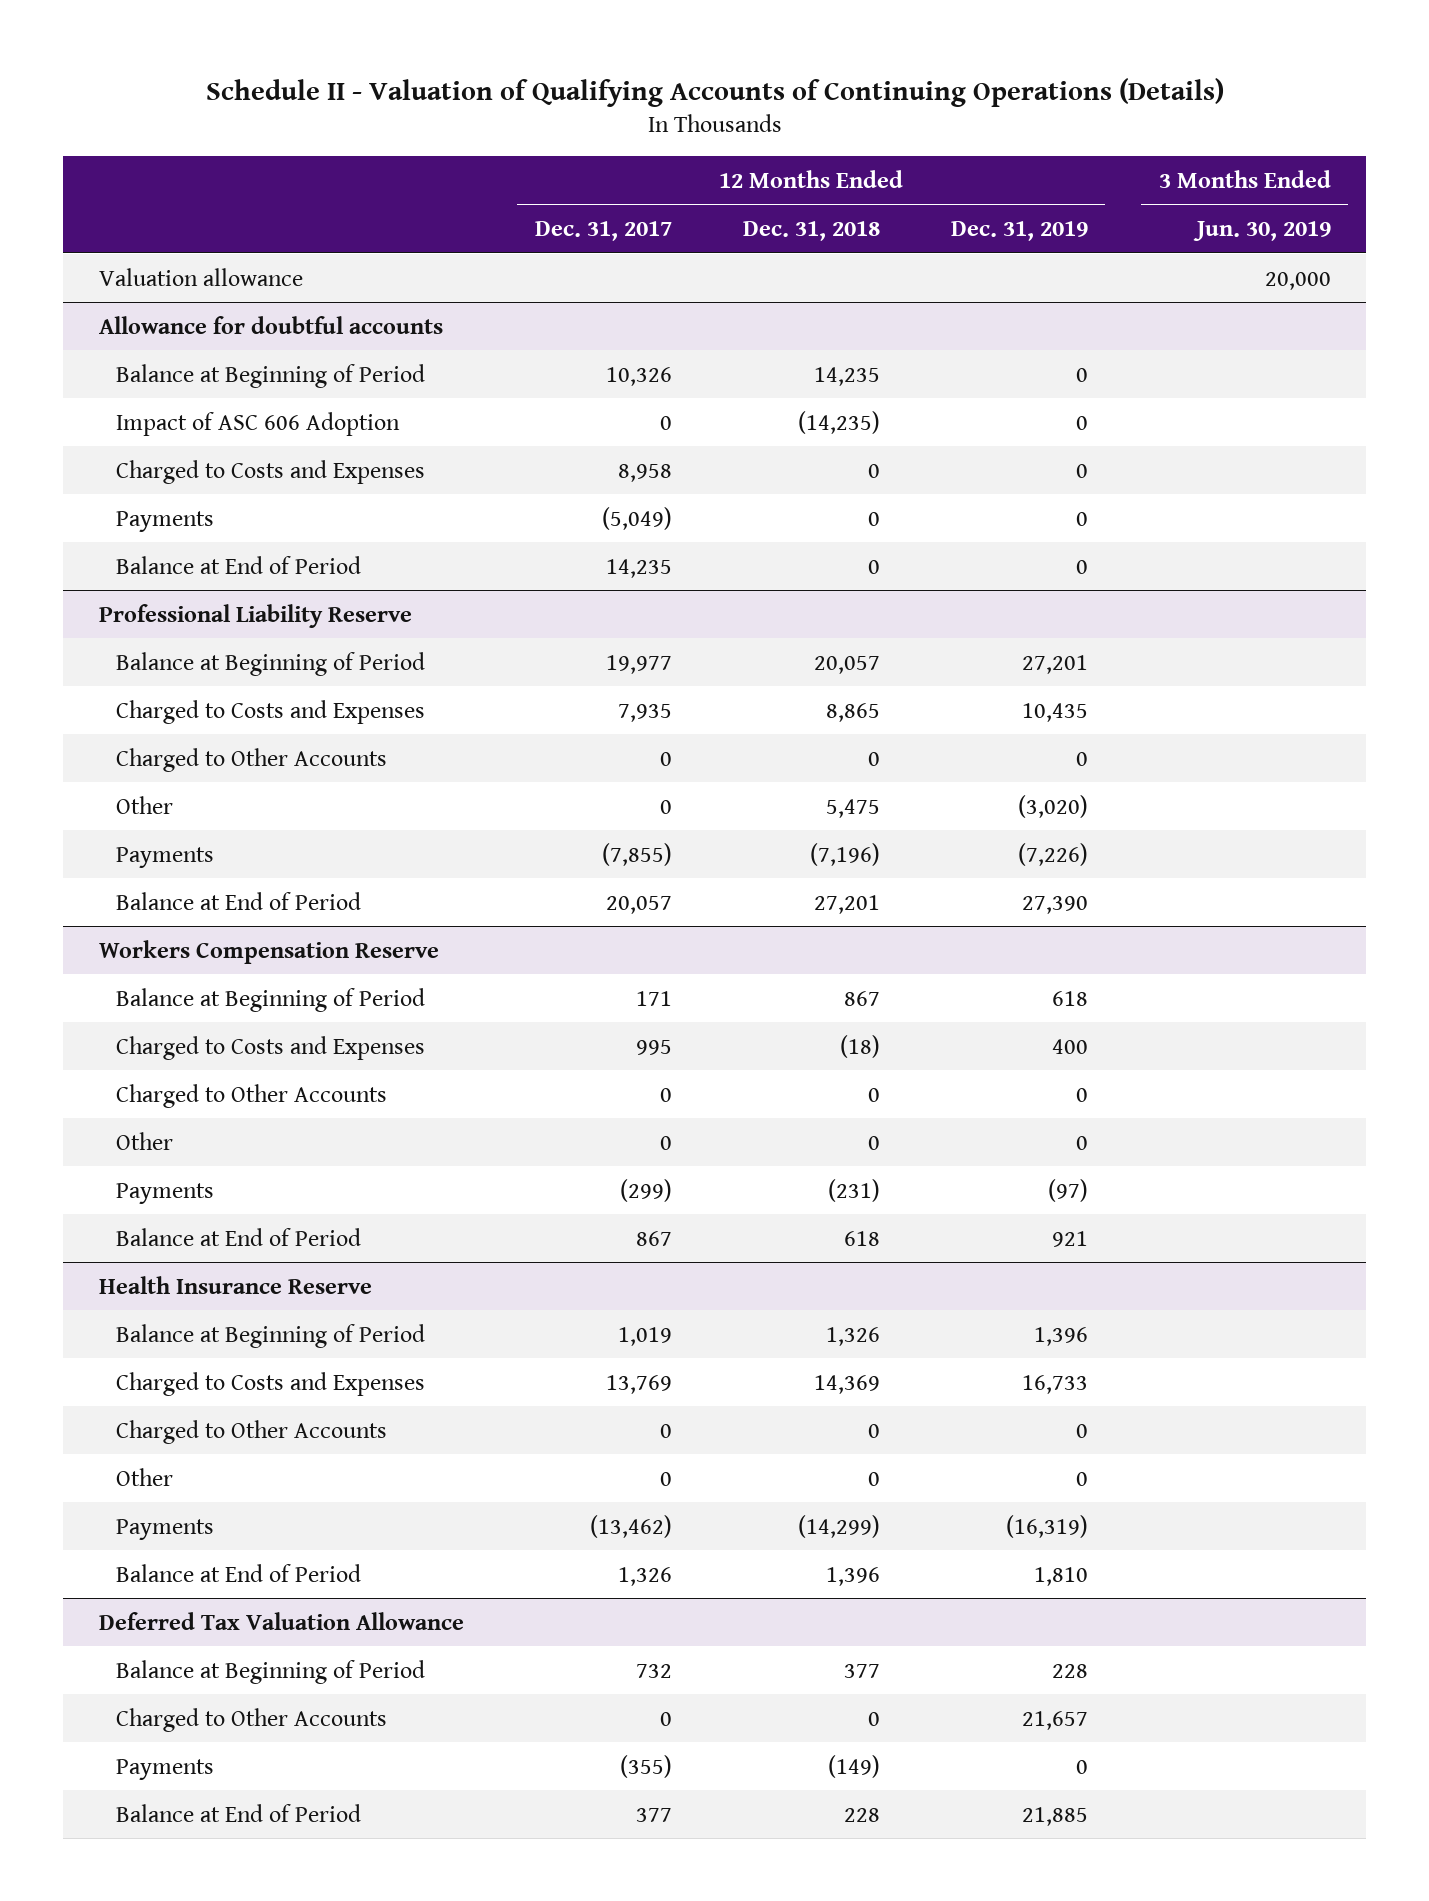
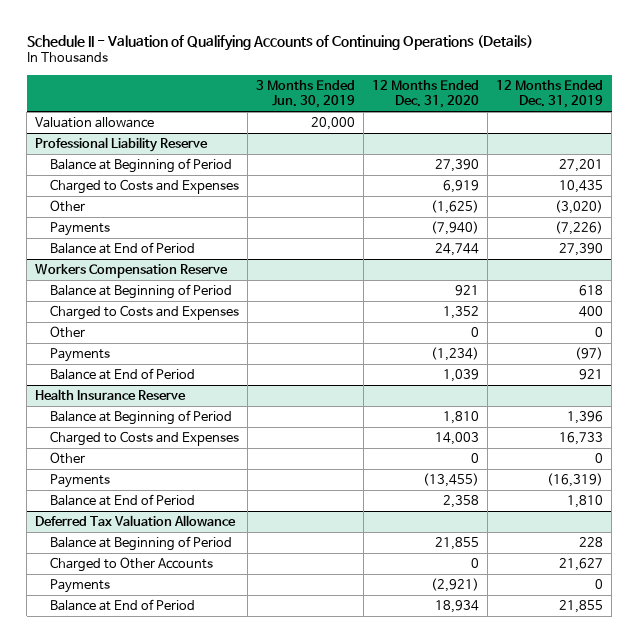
- | 12 Months Ended Dec. 31, 2017 | 12 Months Ended Dec. 31, 2018 | 12 Months Ended Dec. 31, 2019 | 3 Months Ended Jun. 30, 2019
+ | 3 Months Ended Jun. 30, 2019 | 12 Months Ended Dec. 31, 2020 | 12 Months Ended Dec. 31, 2019
- Allowance for doubtful accounts
- Balance at Beginning of Period | 10,326 | 14,235 | 0 |
- Impact of ASC 606 Adoption | 0 | (14,235) | 0 |
- Charged to Costs and Expenses | 8,958 | 0 | 0 |
- Payments | (5,049) | 0 | 0 |
- Balance at End of Period | 14,235 | 0 | 0 |
@ Professional Liability Reserve
- Charged to Other Accounts | 0 | 0 | 0 |
@ Workers Compensation Reserve
- Charged to Other Accounts | 0 | 0 | 0 |
@ Health Insurance Reserve
- Charged to Other Accounts | 0 | 0 | 0 |
@ Deferred Tax Valuation Allowance
- Charged to Other Accounts | 0 | 0 | 21,657 |
+ Charged to Other Accounts | | 0 | 21,627
- Balance at End of Period | 377 | 228 | 21,885 |
+ Balance at End of Period | | 18,934 | 21,855

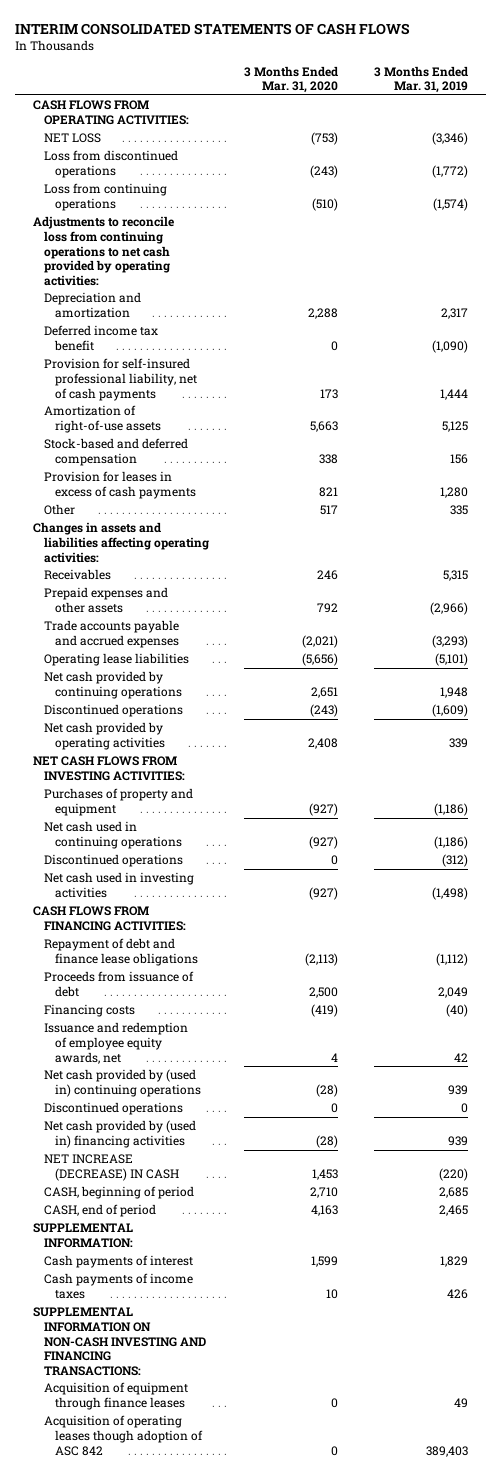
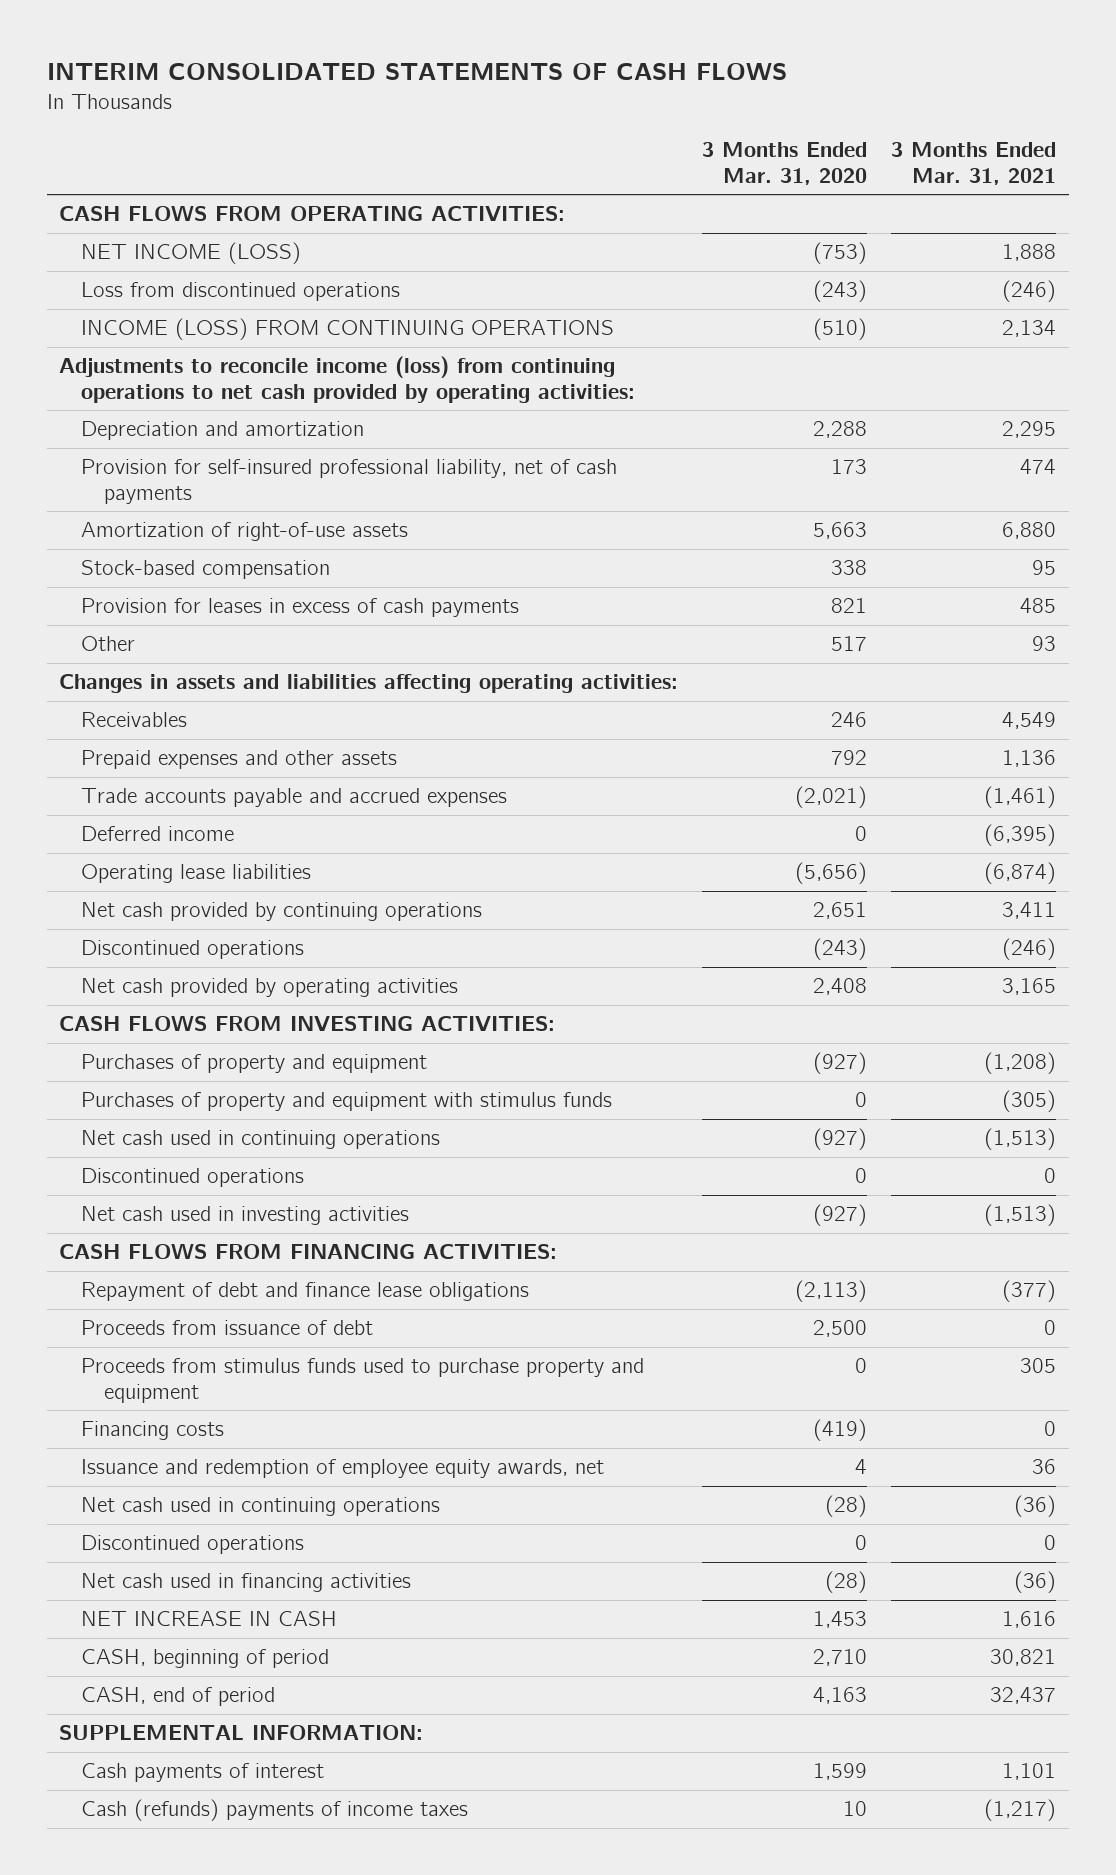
- | 3 Months Ended Mar. 31, 2020 | 3 Months Ended Mar. 31, 2019
+ | 3 Months Ended Mar. 31, 2020 | 3 Months Ended Mar. 31, 2021
- NET LOSS | (753) | (3,346)
+ NET INCOME (LOSS) | (753) | 1,888
- Loss from continuing operations | (510) | (1,574)
- Adjustments to reconcile loss from continuing operations to net cash provided by operating activities:
+ INCOME (LOSS) FROM CONTINUING OPERATIONS | (510) | 2,134
+ Adjustments to reconcile income (loss) from continuing operations to net cash provided by operating activities:
- Deferred income tax benefit | 0 | (1,090)
- Stock-based and deferred compensation | 338 | 156
+ Stock-based compensation | 338 | 95
+ Deferred income | 0 | (6,395)
- NET CASH FLOWS FROM INVESTING ACTIVITIES:
+ CASH FLOWS FROM INVESTING ACTIVITIES:
+ Purchases of property and equipment with stimulus funds | 0 | (305)
+ Proceeds from stimulus funds used to purchase property and equipment | 0 | 305
- Net cash provided by (used in) continuing operations | (28) | 939
+ Net cash used in continuing operations | (28) | (36)
- Net cash provided by (used in) financing activities | (28) | 939
- NET INCREASE (DECREASE) IN CASH | 1,453 | (220)
+ Net cash used in financing activities | (28) | (36)
+ NET INCREASE IN CASH | 1,453 | 1,616
- Cash payments of income taxes | 10 | 426
- SUPPLEMENTAL INFORMATION ON NON-CASH INVESTING AND FINANCING TRANSACTIONS:
- Acquisition of equipment through finance leases | 0 | 49
- Acquisition of operating leases though adoption of ASC 842 | 0 | 389,403
+ Cash (refunds) payments of income taxes | 10 | (1,217)

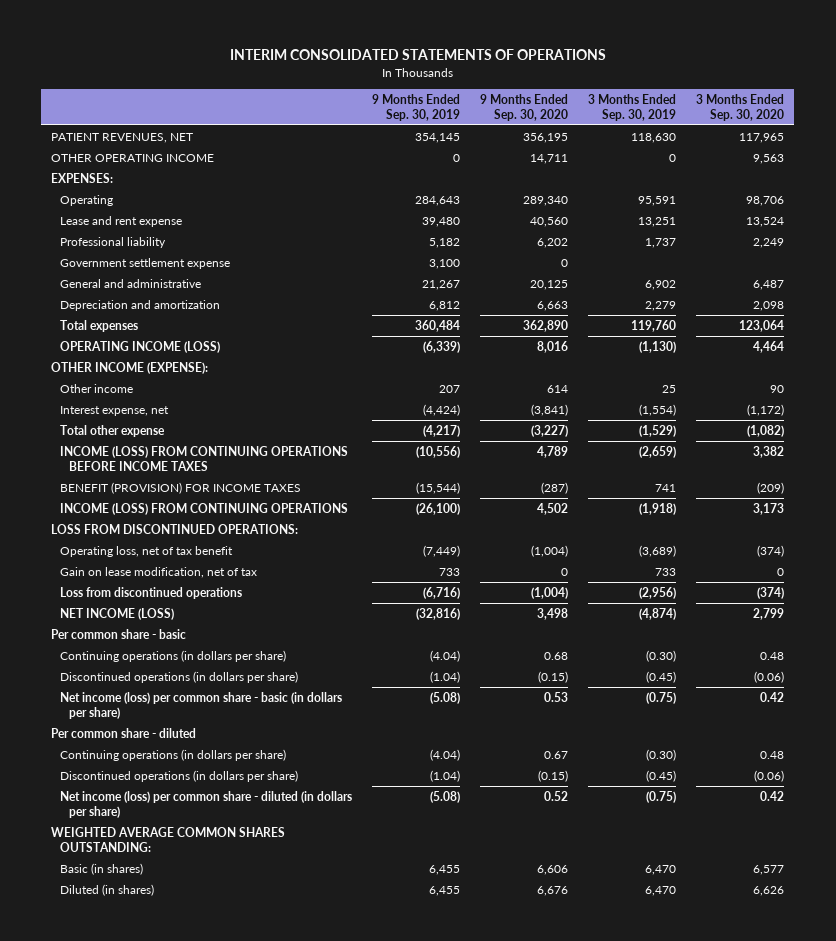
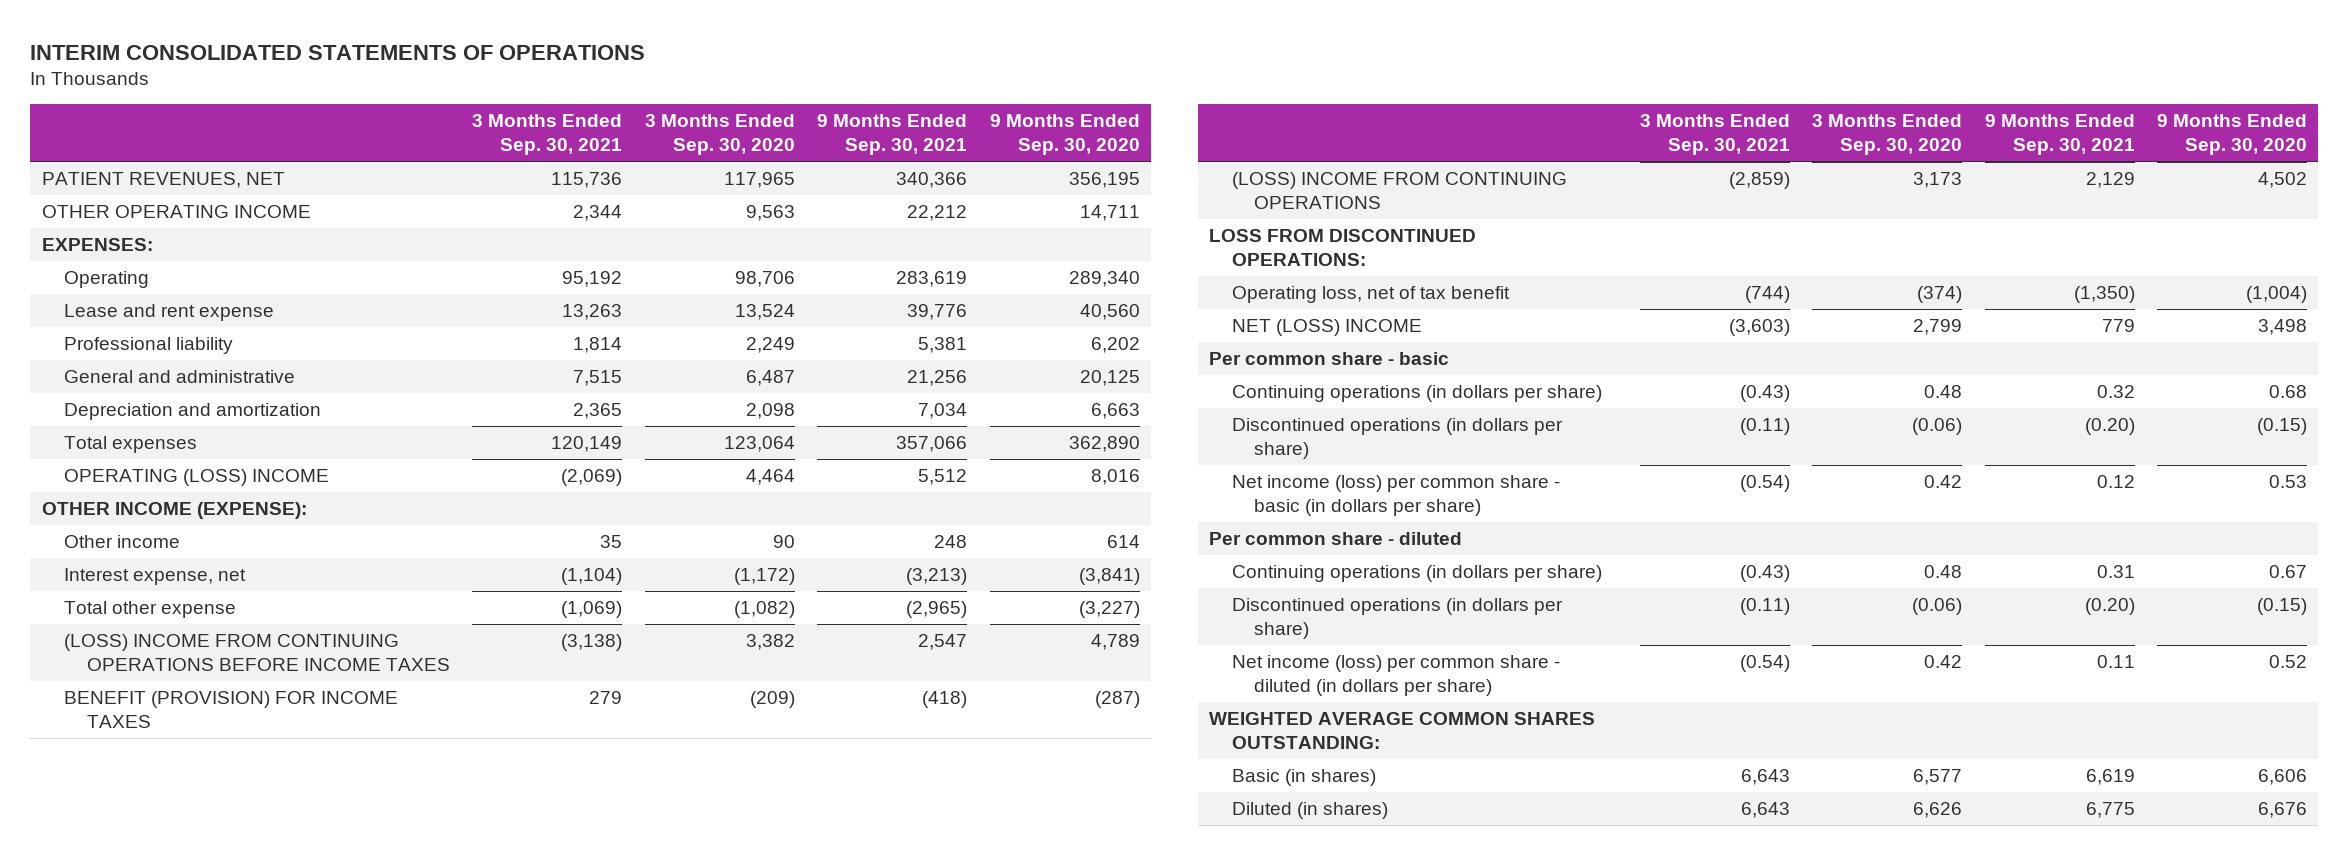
- | 9 Months Ended Sep. 30, 2019 | 9 Months Ended Sep. 30, 2020 | 3 Months Ended Sep. 30, 2019 | 3 Months Ended Sep. 30, 2020
+ | 3 Months Ended Sep. 30, 2021 | 3 Months Ended Sep. 30, 2020 | 9 Months Ended Sep. 30, 2021 | 9 Months Ended Sep. 30, 2020
- Government settlement expense | 3,100 | 0 | |
- OPERATING INCOME (LOSS) | (6,339) | 8,016 | (1,130) | 4,464
+ OPERATING (LOSS) INCOME | (2,069) | 4,464 | 5,512 | 8,016
- INCOME (LOSS) FROM CONTINUING OPERATIONS BEFORE INCOME TAXES | (10,556) | 4,789 | (2,659) | 3,382
+ (LOSS) INCOME FROM CONTINUING OPERATIONS BEFORE INCOME TAXES | (3,138) | 3,382 | 2,547 | 4,789
- INCOME (LOSS) FROM CONTINUING OPERATIONS | (26,100) | 4,502 | (1,918) | 3,173
+ (LOSS) INCOME FROM CONTINUING OPERATIONS | (2,859) | 3,173 | 2,129 | 4,502
- Gain on lease modification, net of tax | 733 | 0 | 733 | 0
- Loss from discontinued operations | (6,716) | (1,004) | (2,956) | (374)
- NET INCOME (LOSS) | (32,816) | 3,498 | (4,874) | 2,799
+ NET (LOSS) INCOME | (3,603) | 2,799 | 779 | 3,498

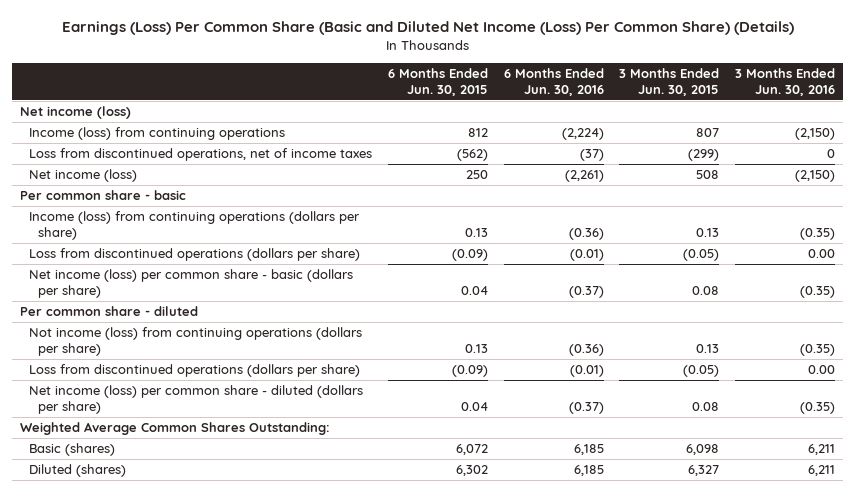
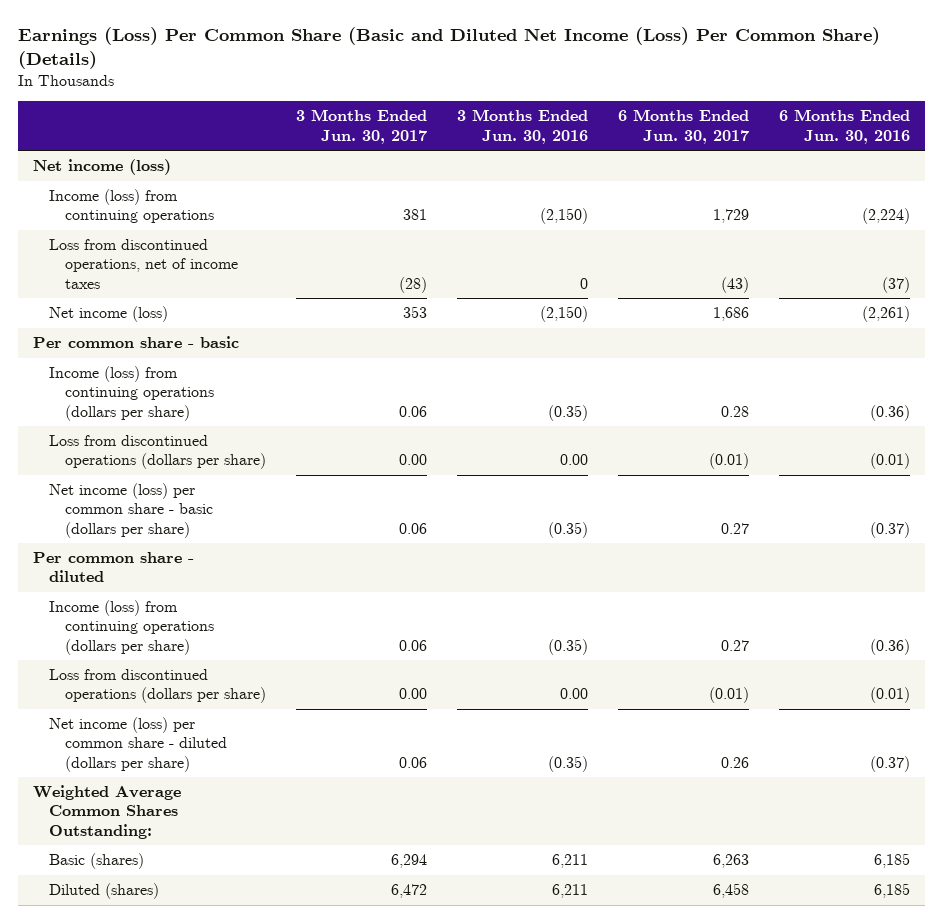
- | 6 Months Ended Jun. 30, 2015 | 6 Months Ended Jun. 30, 2016 | 3 Months Ended Jun. 30, 2015 | 3 Months Ended Jun. 30, 2016
+ | 3 Months Ended Jun. 30, 2017 | 3 Months Ended Jun. 30, 2016 | 6 Months Ended Jun. 30, 2017 | 6 Months Ended Jun. 30, 2016
- Not income (loss) from continuing operations (dollars per share) | 0.13 | (0.36) | 0.13 | (0.35)
+ Income (loss) from continuing operations (dollars per share) | 0.06 | (0.35) | 0.27 | (0.36)

